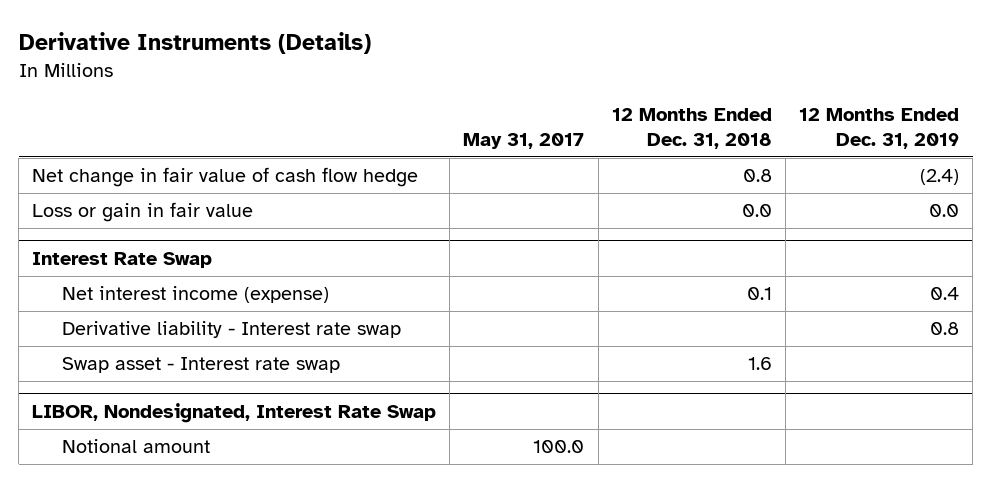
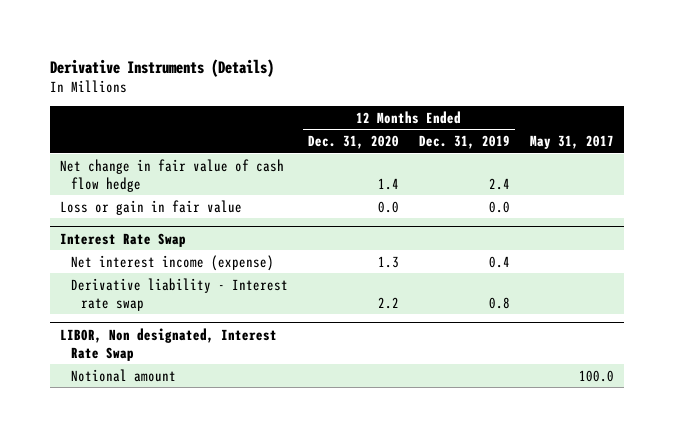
- | May 31, 2017 | 12 Months Ended Dec. 31, 2018 | 12 Months Ended Dec. 31, 2019
+ | 12 Months Ended Dec. 31, 2020 | 12 Months Ended Dec. 31, 2019 | May 31, 2017
- Net change in fair value of cash flow hedge | | 0.8 | (2.4)
+ Net change in fair value of cash flow hedge | 1.4 | 2.4 |
@ Interest Rate Swap
- Swap asset - Interest rate swap | | 1.6 |
- LIBOR, Nondesignated, Interest Rate Swap
+ LIBOR, Non designated, Interest Rate Swap

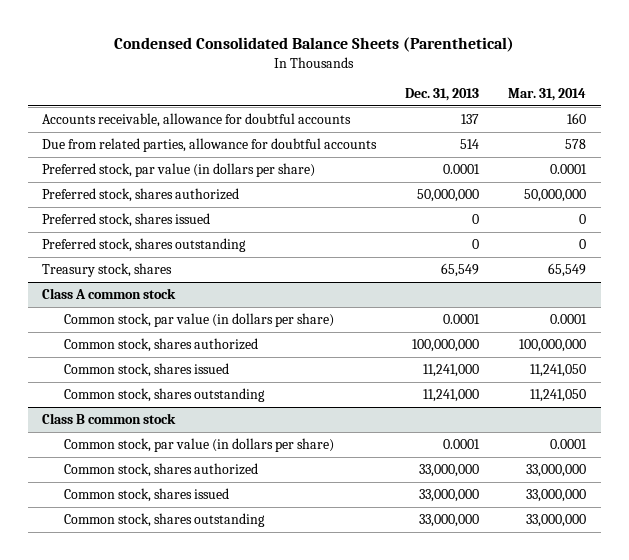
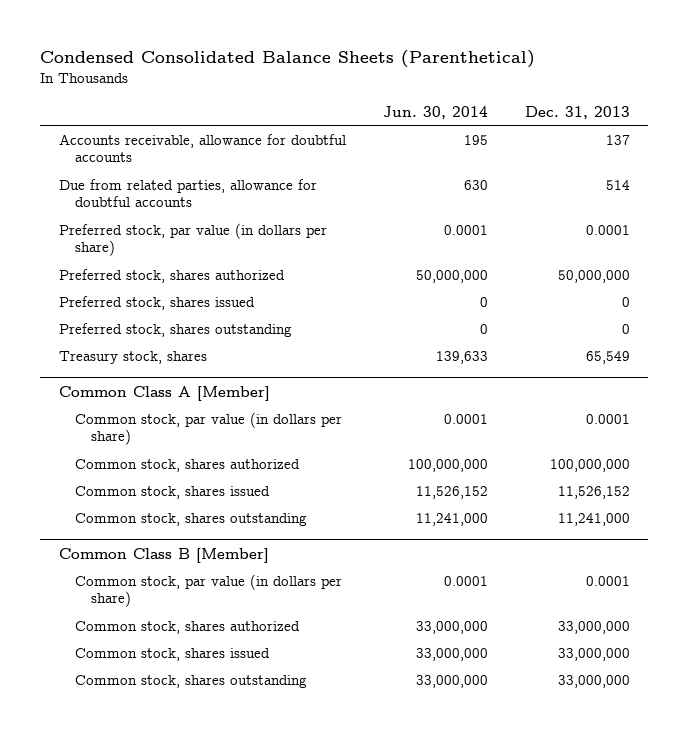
- | Dec. 31, 2013 | Mar. 31, 2014
+ | Jun. 30, 2014 | Dec. 31, 2013
- Class A common stock
+ Common Class A [Member]
- Common stock, shares issued | 11,241,000 | 11,241,050
+ Common stock, shares issued | 11,526,152 | 11,526,152
- Class B common stock
+ Common Class B [Member]

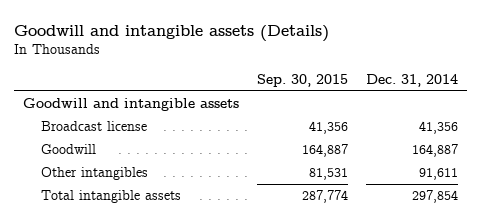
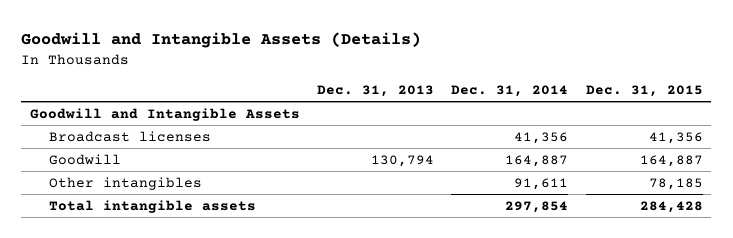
- Goodwill and intangible assets (Details)
+ Goodwill and Intangible Assets (Details)
- | Sep. 30, 2015 | Dec. 31, 2014
+ | Dec. 31, 2013 | Dec. 31, 2014 | Dec. 31, 2015
- Goodwill and intangible assets
- Broadcast license | 41,356 | 41,356
+ Goodwill and Intangible Assets
+ Broadcast licenses | | 41,356 | 41,356

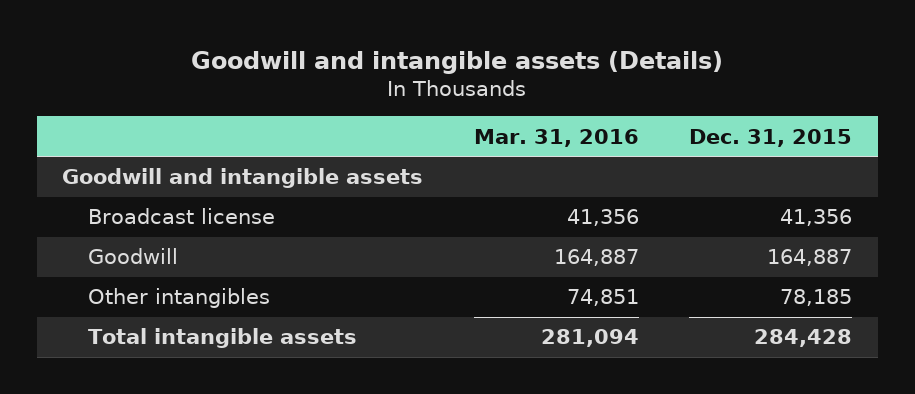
- Goodwill and Intangible Assets (Details)
+ Goodwill and intangible assets (Details)
- | Dec. 31, 2013 | Dec. 31, 2014 | Dec. 31, 2015
+ | Mar. 31, 2016 | Dec. 31, 2015
- Goodwill and Intangible Assets
- Broadcast licenses | | 41,356 | 41,356
+ Goodwill and intangible assets
+ Broadcast license | 41,356 | 41,356

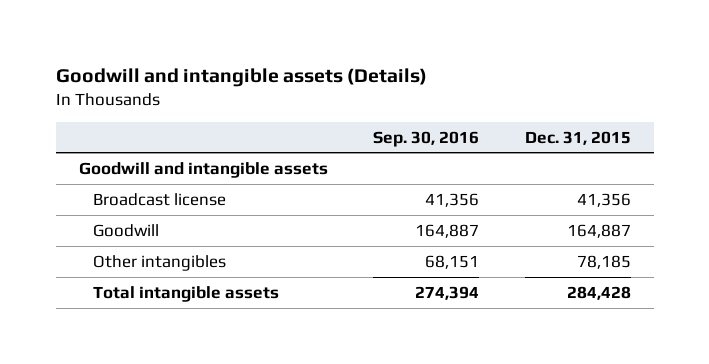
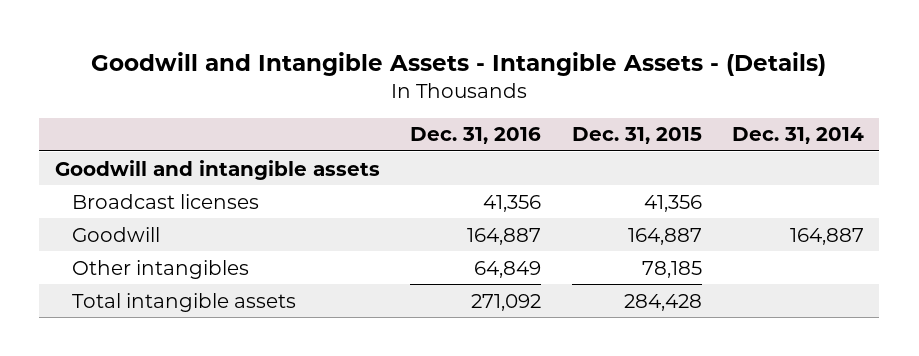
- Goodwill and intangible assets (Details)
+ Goodwill and Intangible Assets - Intangible Assets - (Details)
- | Sep. 30, 2016 | Dec. 31, 2015
+ | Dec. 31, 2016 | Dec. 31, 2015 | Dec. 31, 2014
- Broadcast license | 41,356 | 41,356
+ Broadcast licenses | 41,356 | 41,356 |

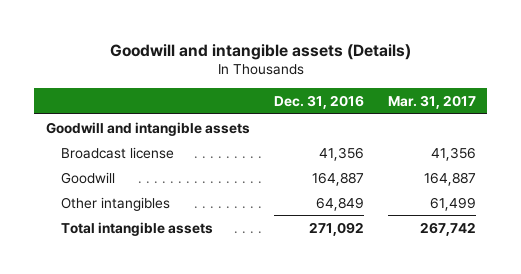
- Goodwill and Intangible Assets - Intangible Assets - (Details)
+ Goodwill and intangible assets (Details)
- | Dec. 31, 2016 | Dec. 31, 2015 | Dec. 31, 2014
+ | Dec. 31, 2016 | Mar. 31, 2017
- Broadcast licenses | 41,356 | 41,356 |
+ Broadcast license | 41,356 | 41,356

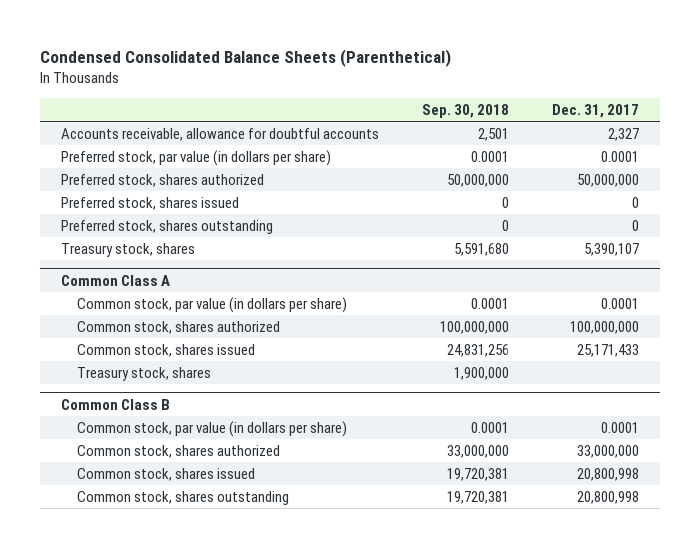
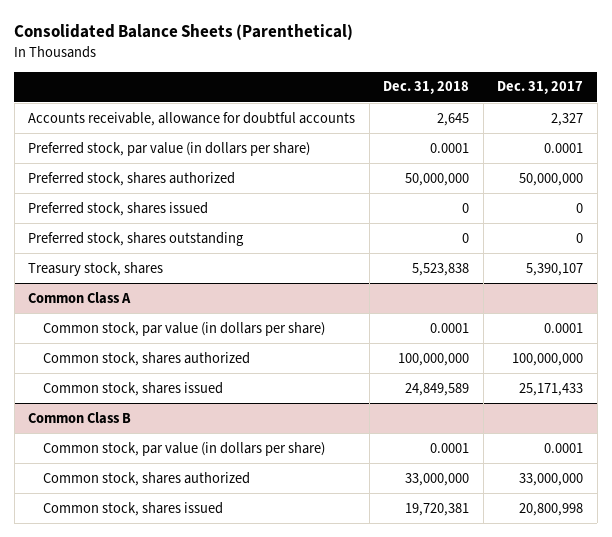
- Condensed Consolidated Balance Sheets (Parenthetical)
+ Consolidated Balance Sheets (Parenthetical)
- | Sep. 30, 2018 | Dec. 31, 2017
+ | Dec. 31, 2018 | Dec. 31, 2017
@ Common Class A
- Treasury stock, shares | 1,900,000 |
@ Common Class B
- Common stock, shares outstanding | 19,720,381 | 20,800,998

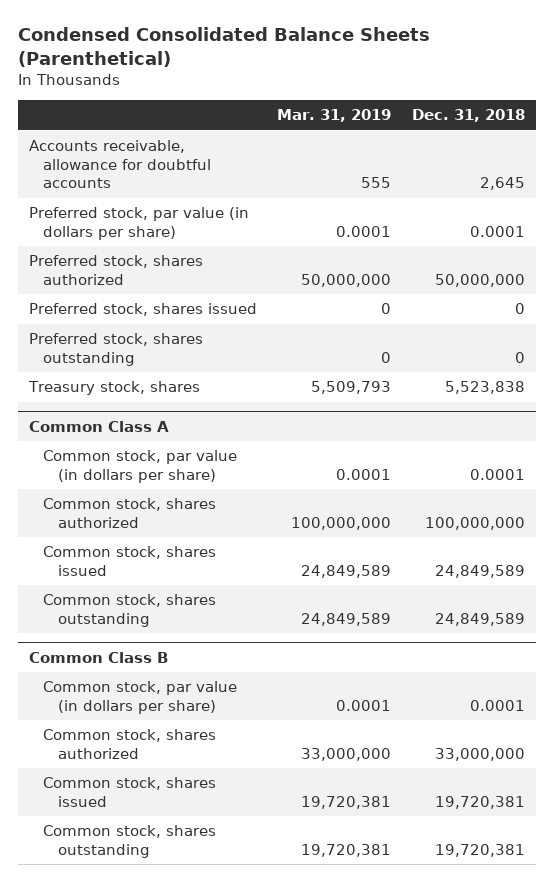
- Consolidated Balance Sheets (Parenthetical)
+ Condensed Consolidated Balance Sheets (Parenthetical)
- | Dec. 31, 2018 | Dec. 31, 2017
+ | Mar. 31, 2019 | Dec. 31, 2018
@ Common Class A
+ Common stock, shares outstanding | 24,849,589 | 24,849,589
@ Common Class B
+ Common stock, shares outstanding | 19,720,381 | 19,720,381

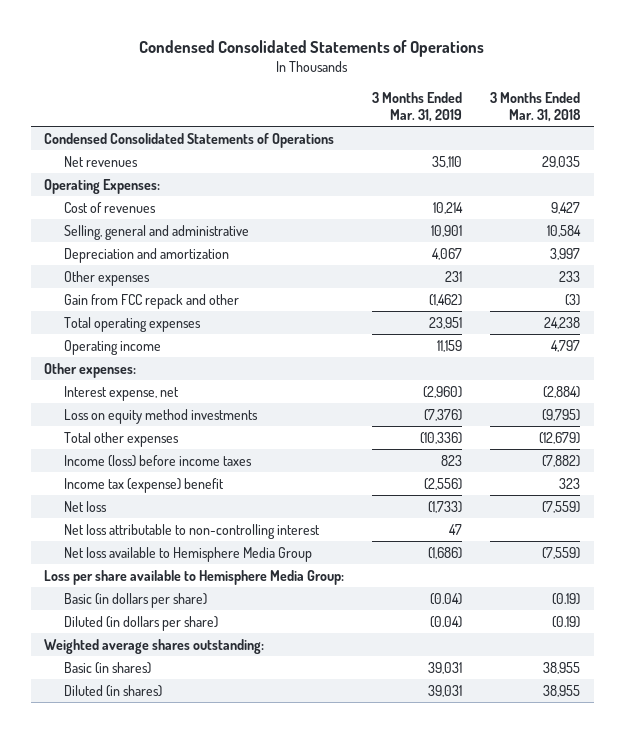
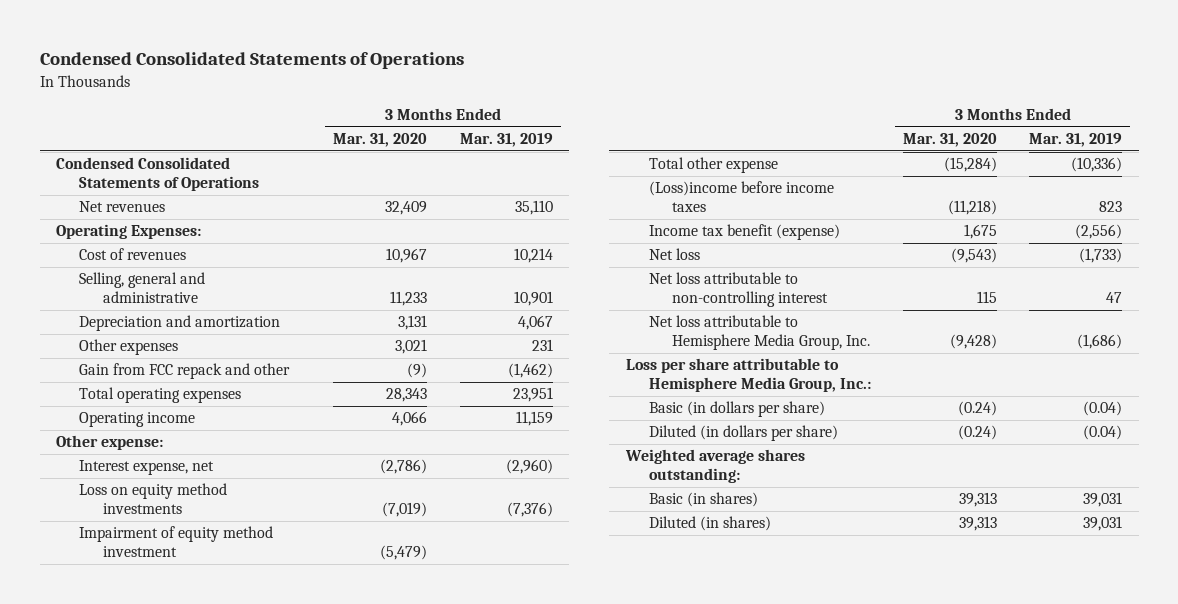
- | 3 Months Ended Mar. 31, 2019 | 3 Months Ended Mar. 31, 2018
+ | 3 Months Ended Mar. 31, 2020 | 3 Months Ended Mar. 31, 2019
- Other expenses:
+ Other expense:
- Total other expenses | (10,336) | (12,679)
- Income (loss) before income taxes | 823 | (7,882)
- Income tax (expense) benefit | (2,556) | 323
+ Impairment of equity method investment | (5,479) |
+ Total other expense | (15,284) | (10,336)
+ (Loss)income before income taxes | (11,218) | 823
+ Income tax benefit (expense) | 1,675 | (2,556)
- Net loss available to Hemisphere Media Group | (1,686) | (7,559)
- Loss per share available to Hemisphere Media Group:
+ Net loss attributable to Hemisphere Media Group, Inc. | (9,428) | (1,686)
+ Loss per share attributable to Hemisphere Media Group, Inc.:

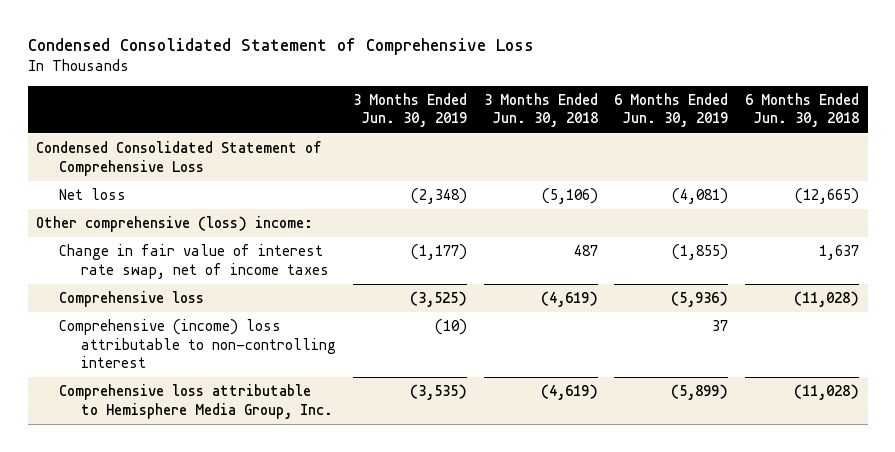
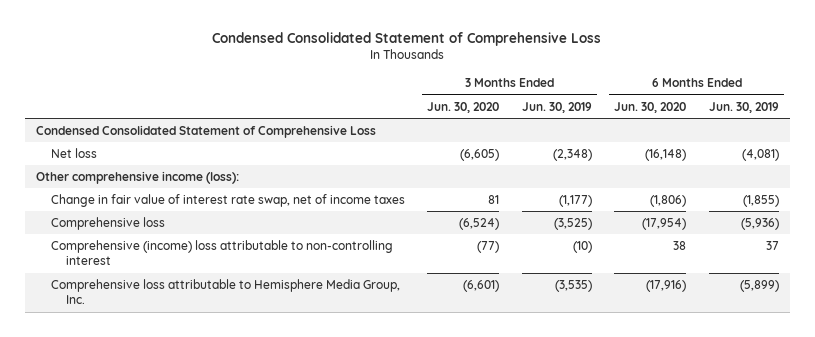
- | 3 Months Ended Jun. 30, 2019 | 3 Months Ended Jun. 30, 2018 | 6 Months Ended Jun. 30, 2019 | 6 Months Ended Jun. 30, 2018
+ | 3 Months Ended Jun. 30, 2020 | 3 Months Ended Jun. 30, 2019 | 6 Months Ended Jun. 30, 2020 | 6 Months Ended Jun. 30, 2019
- Other comprehensive (loss) income:
+ Other comprehensive income (loss):

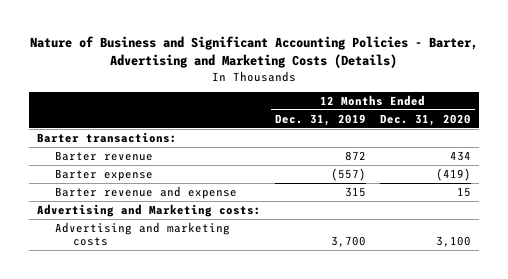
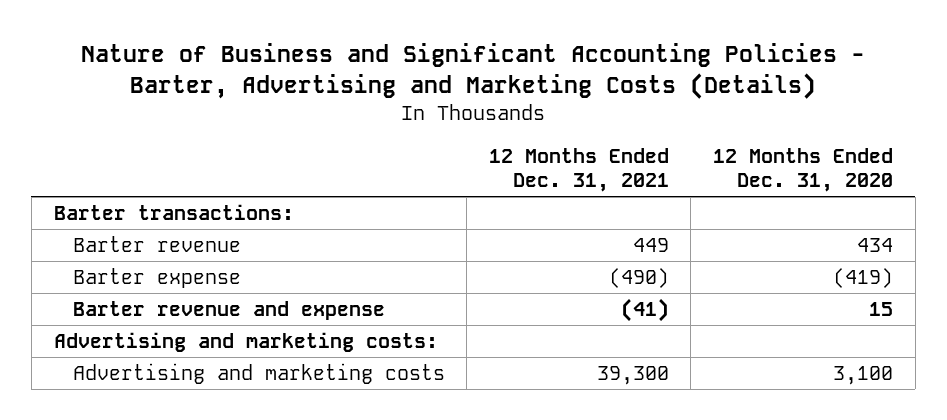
- | 12 Months Ended Dec. 31, 2019 | 12 Months Ended Dec. 31, 2020
+ | 12 Months Ended Dec. 31, 2021 | 12 Months Ended Dec. 31, 2020
- Advertising and Marketing costs:
+ Advertising and marketing costs:

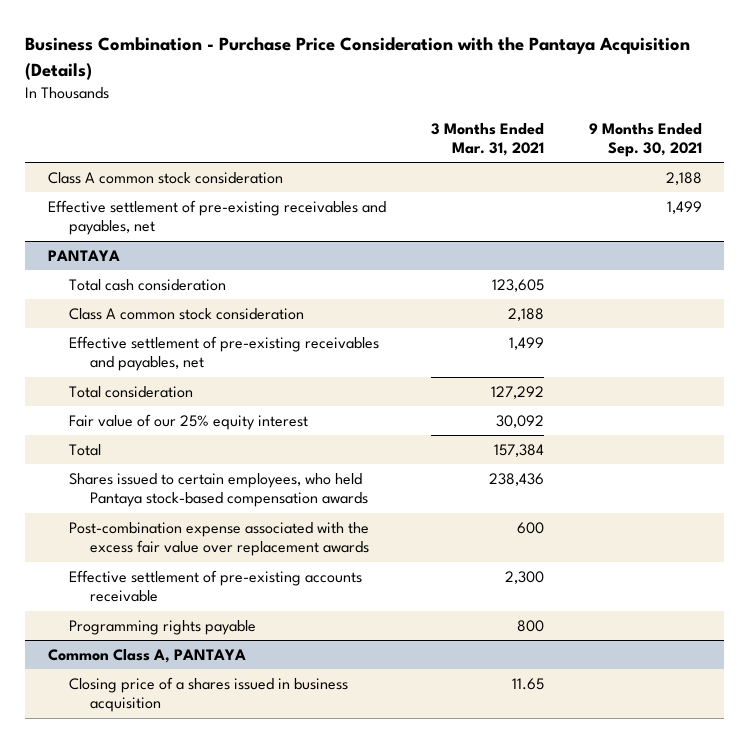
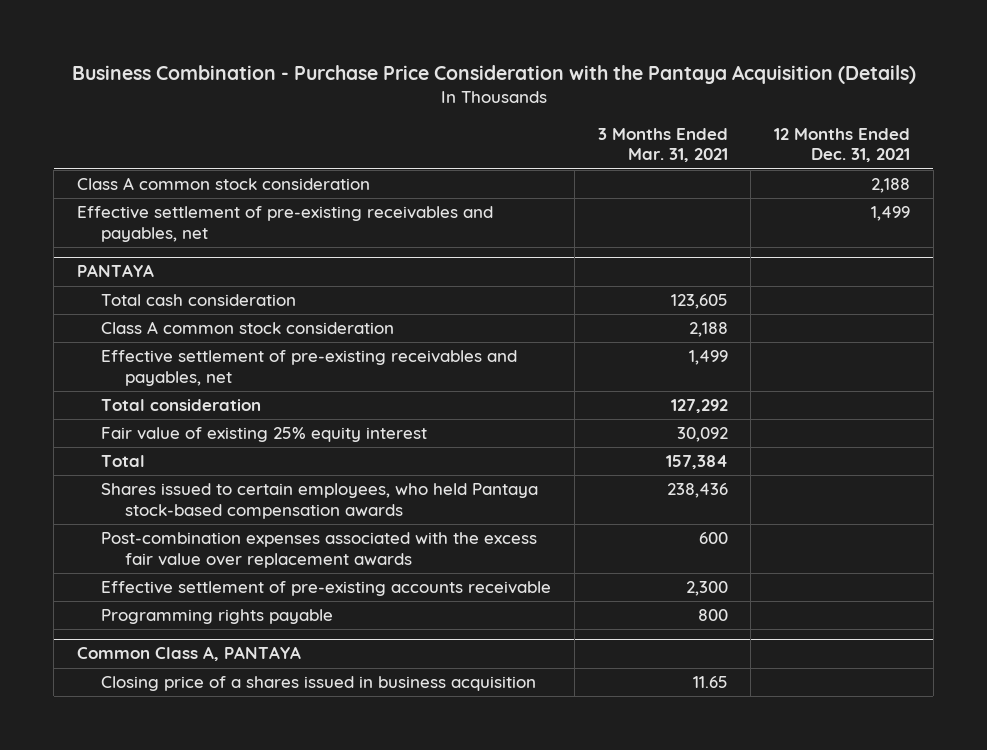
- | 3 Months Ended Mar. 31, 2021 | 9 Months Ended Sep. 30, 2021
+ | 3 Months Ended Mar. 31, 2021 | 12 Months Ended Dec. 31, 2021
@ PANTAYA
- Fair value of our 25% equity interest | 30,092 |
+ Fair value of existing 25% equity interest | 30,092 |
- Post-combination expense associated with the excess fair value over replacement awards | 600 |
+ Post-combination expenses associated with the excess fair value over replacement awards | 600 |

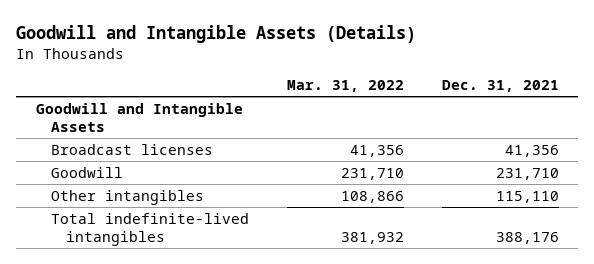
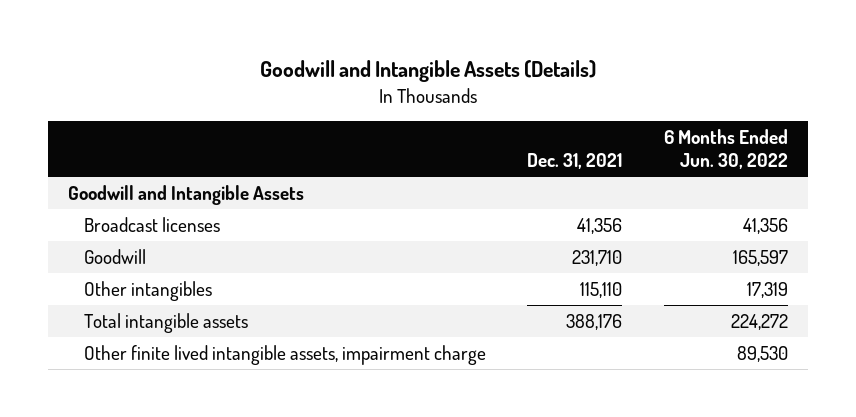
- | Mar. 31, 2022 | Dec. 31, 2021
+ | Dec. 31, 2021 | 6 Months Ended Jun. 30, 2022
- Total indefinite-lived intangibles | 381,932 | 388,176
+ Total intangible assets | 388,176 | 224,272
+ Other finite lived intangible assets, impairment charge | | 89,530

